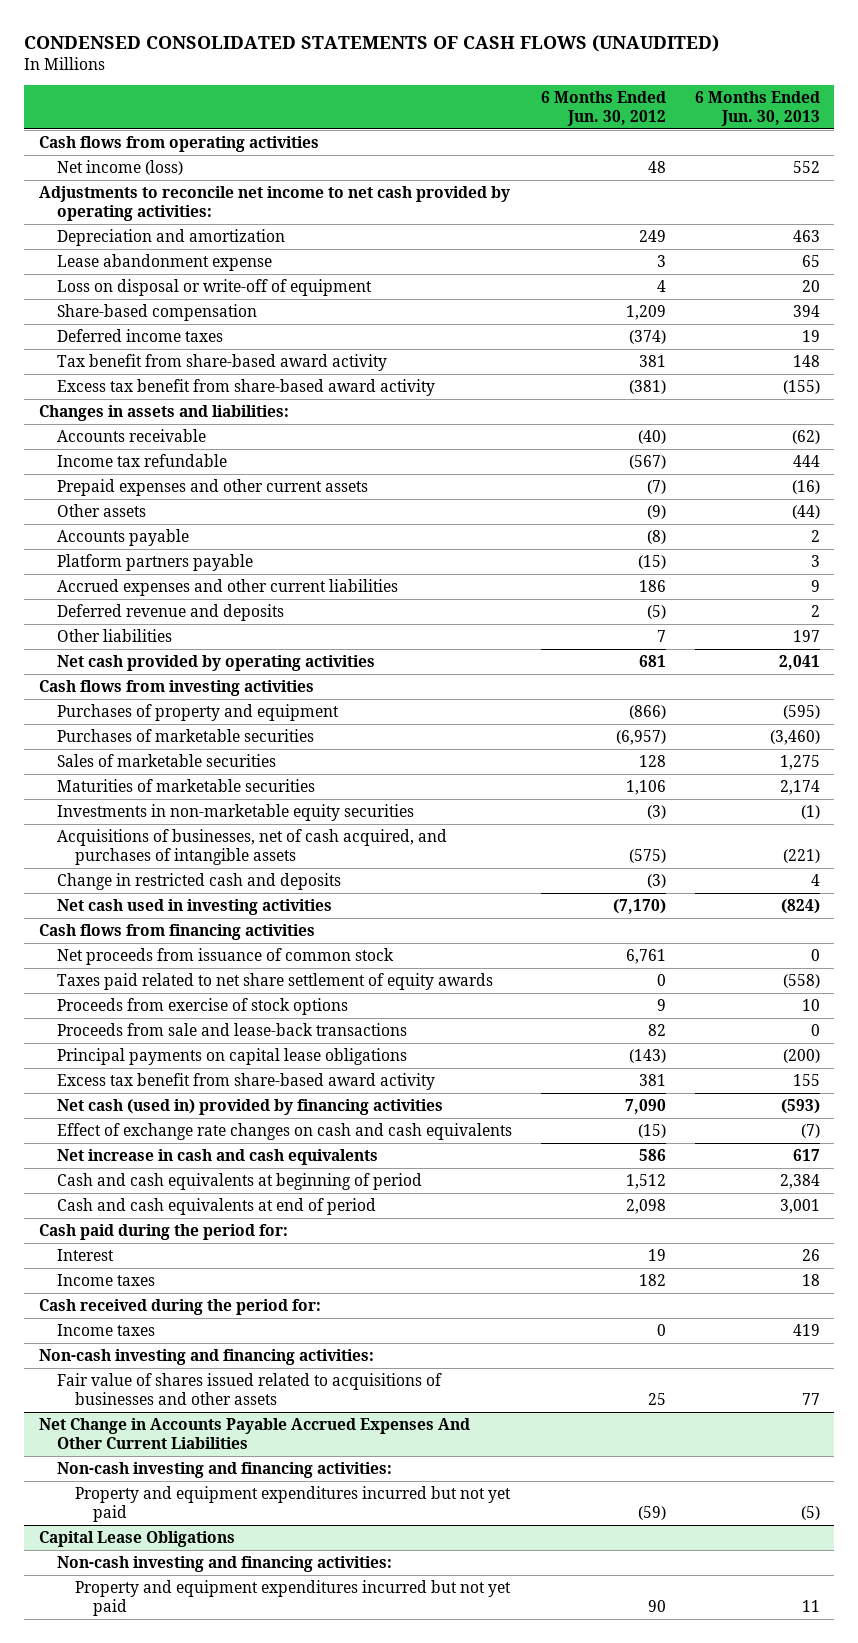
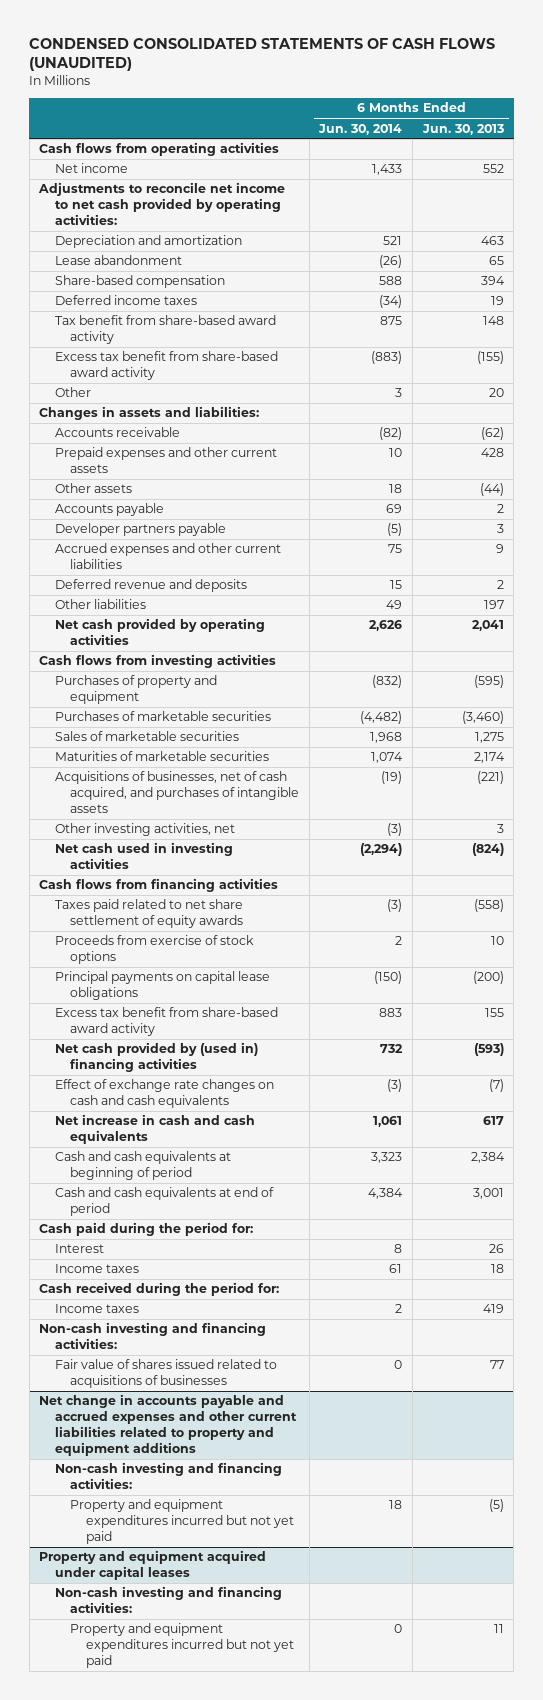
- | 6 Months Ended Jun. 30, 2012 | 6 Months Ended Jun. 30, 2013
+ | 6 Months Ended Jun. 30, 2014 | 6 Months Ended Jun. 30, 2013
- Net income (loss) | 48 | 552
+ Net income | 1,433 | 552
- Lease abandonment expense | 3 | 65
- Loss on disposal or write-off of equipment | 4 | 20
+ Lease abandonment | (26) | 65
+ Other | 3 | 20
- Income tax refundable | (567) | 444
- Prepaid expenses and other current assets | (7) | (16)
+ Prepaid expenses and other current assets | 10 | 428
- Platform partners payable | (15) | 3
+ Developer partners payable | (5) | 3
- Investments in non-marketable equity securities | (3) | (1)
- Change in restricted cash and deposits | (3) | 4
+ Other investing activities, net | (3) | 3
- Net proceeds from issuance of common stock | 6,761 | 0
- Proceeds from sale and lease-back transactions | 82 | 0
- Net cash (used in) provided by financing activities | 7,090 | (593)
+ Net cash provided by (used in) financing activities | 732 | (593)
- Fair value of shares issued related to acquisitions of businesses and other assets | 25 | 77
- Net Change in Accounts Payable Accrued Expenses And Other Current Liabilities
+ Fair value of shares issued related to acquisitions of businesses | 0 | 77
+ Net change in accounts payable and accrued expenses and other current liabilities related to property and equipment additions
- Capital Lease Obligations
+ Property and equipment acquired under capital leases

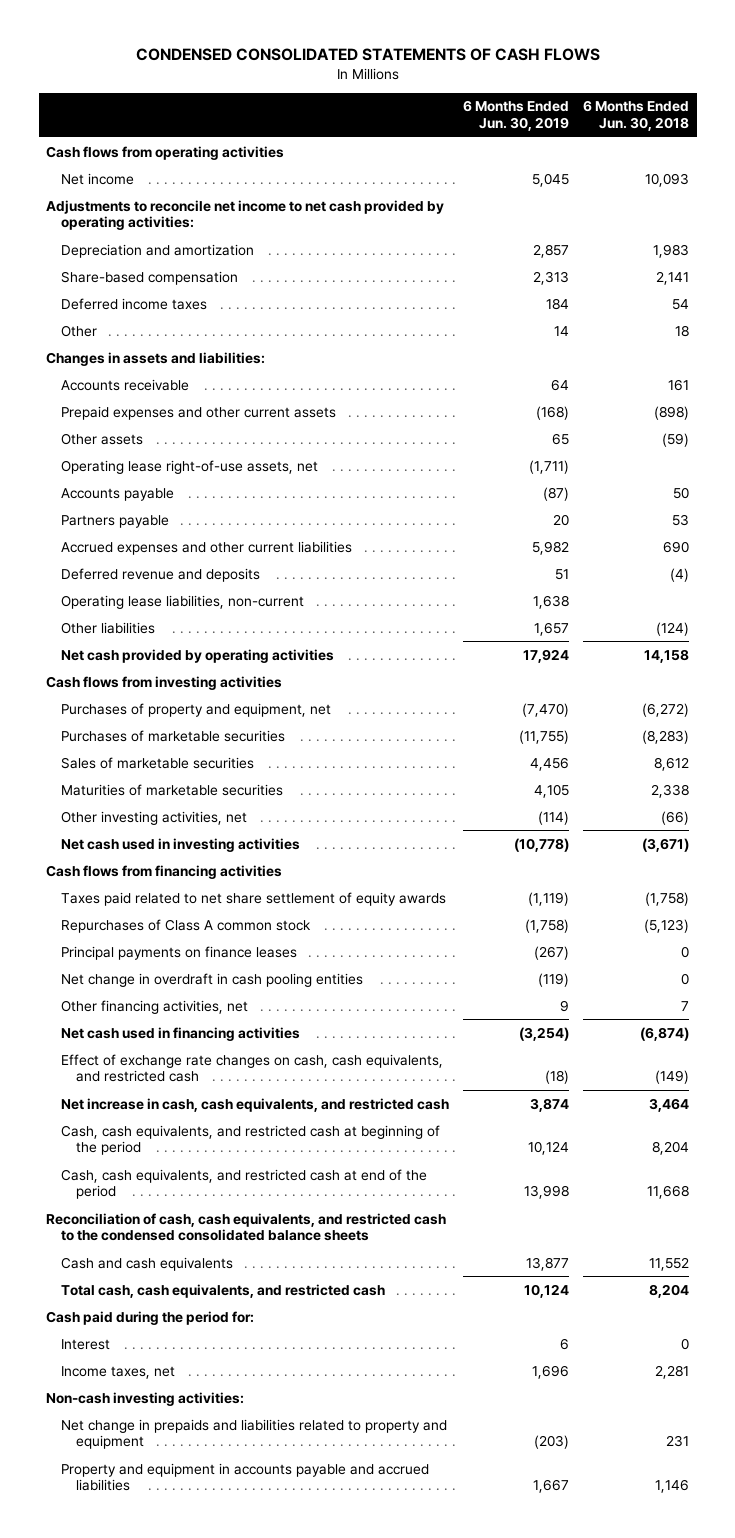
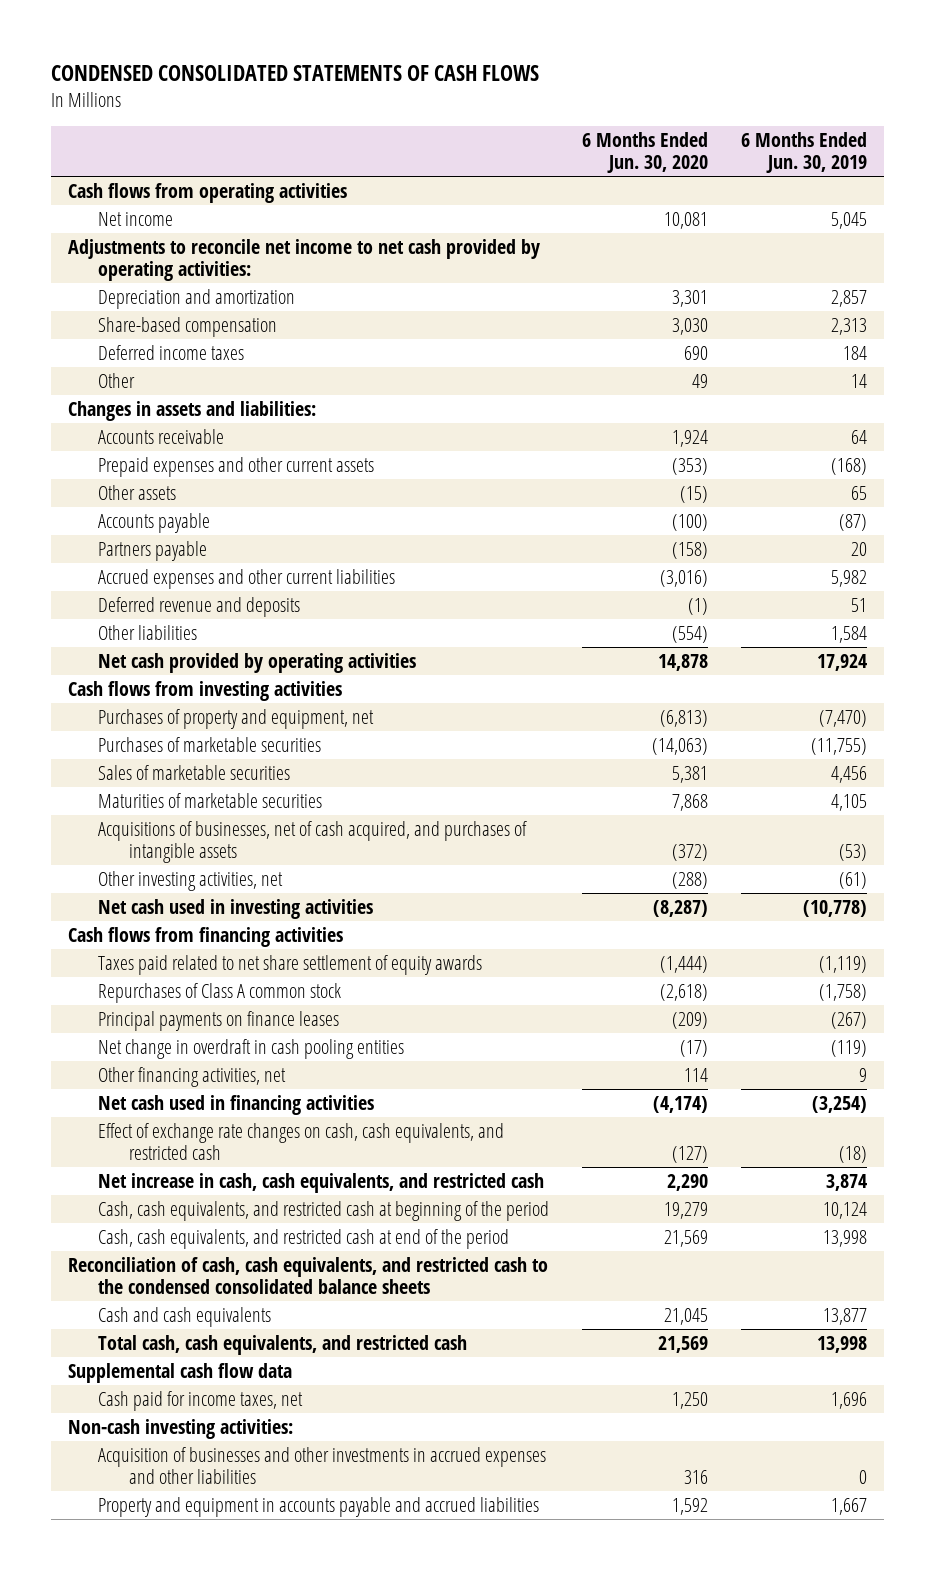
- | 6 Months Ended Jun. 30, 2019 | 6 Months Ended Jun. 30, 2018
+ | 6 Months Ended Jun. 30, 2020 | 6 Months Ended Jun. 30, 2019
- Operating lease right-of-use assets, net | (1,711) |
- Operating lease liabilities, non-current | 1,638 |
- Other liabilities | 1,657 | (124)
+ Other liabilities | (554) | 1,584
- Other investing activities, net | (114) | (66)
+ Acquisitions of businesses, net of cash acquired, and purchases of intangible assets | (372) | (53)
+ Other investing activities, net | (288) | (61)
- Total cash, cash equivalents, and restricted cash | 10,124 | 8,204
- Cash paid during the period for:
- Interest | 6 | 0
- Income taxes, net | 1,696 | 2,281
+ Total cash, cash equivalents, and restricted cash | 21,569 | 13,998
+ Supplemental cash flow data
+ Cash paid for income taxes, net | 1,250 | 1,696
- Net change in prepaids and liabilities related to property and equipment | (203) | 231
+ Acquisition of businesses and other investments in accrued expenses and other liabilities | 316 | 0

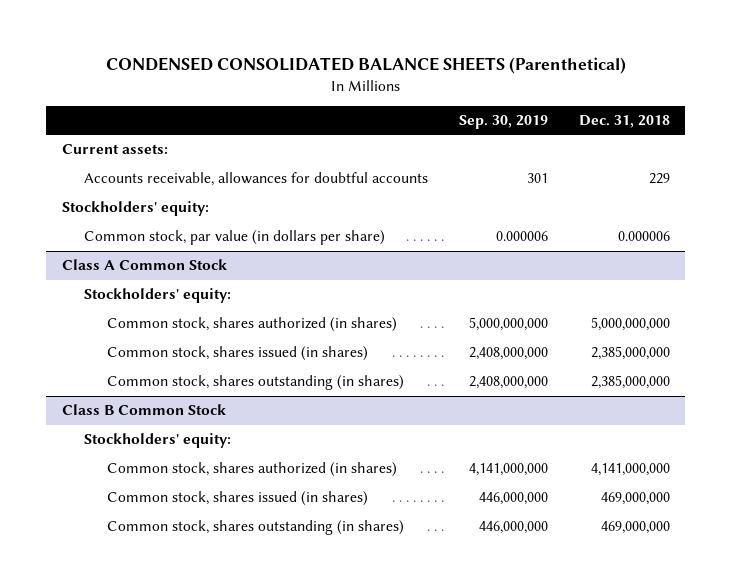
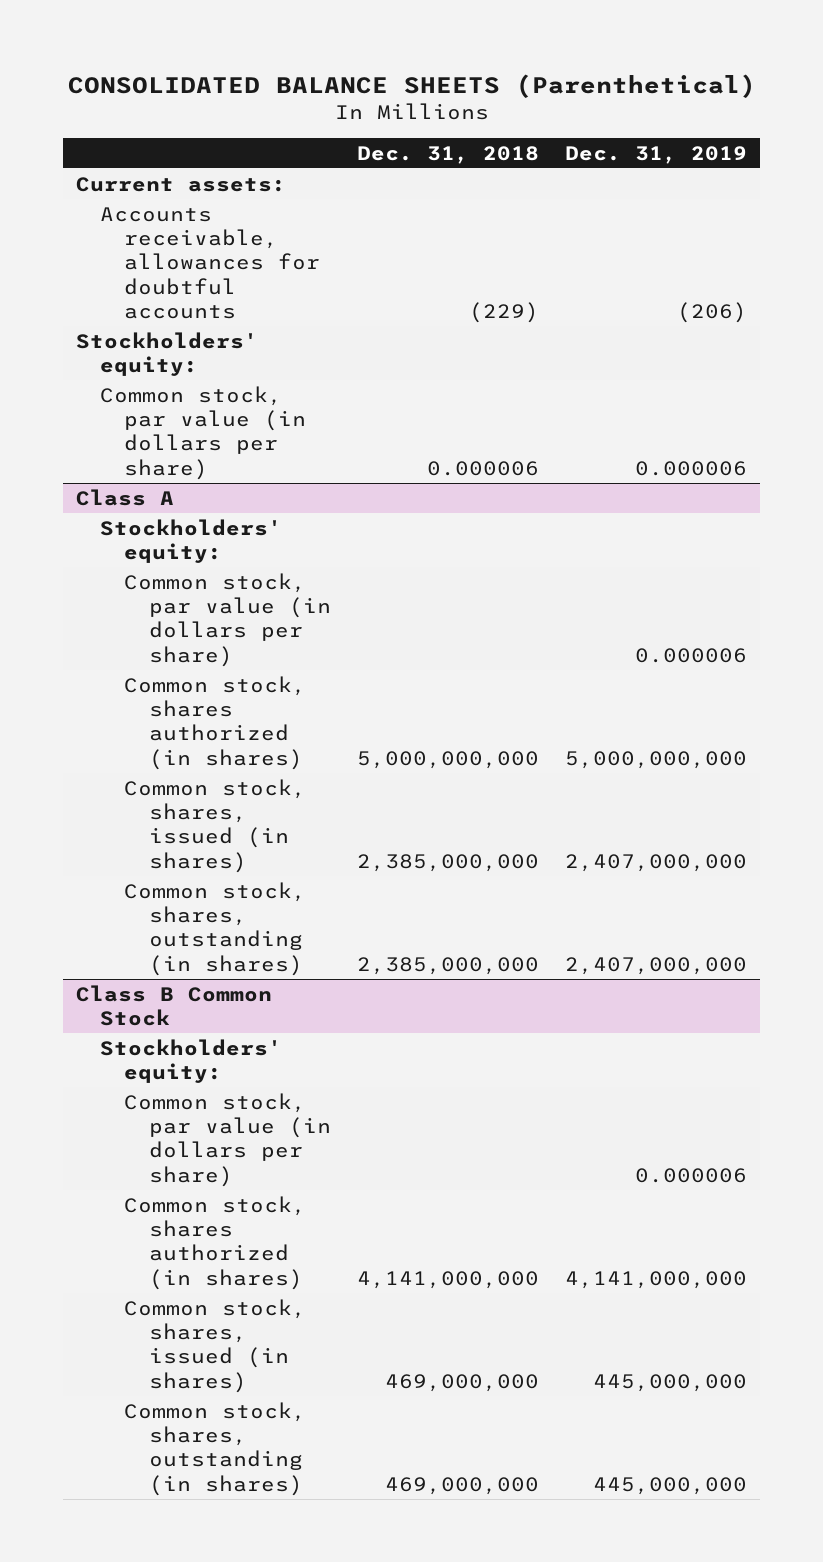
- CONDENSED CONSOLIDATED BALANCE SHEETS (Parenthetical)
+ CONSOLIDATED BALANCE SHEETS (Parenthetical)
- | Sep. 30, 2019 | Dec. 31, 2018
+ | Dec. 31, 2018 | Dec. 31, 2019
- Accounts receivable, allowances for doubtful accounts | 301 | 229
+ Accounts receivable, allowances for doubtful accounts | (229) | (206)
- Class A Common Stock
+ Class A
+ Common stock, par value (in dollars per share) | | 0.000006
- Common stock, shares issued (in shares) | 2,408,000,000 | 2,385,000,000
- Common stock, shares outstanding (in shares) | 2,408,000,000 | 2,385,000,000
+ Common stock, shares, issued (in shares) | 2,385,000,000 | 2,407,000,000
+ Common stock, shares, outstanding (in shares) | 2,385,000,000 | 2,407,000,000
@ Class B Common Stock
+ Common stock, par value (in dollars per share) | | 0.000006
- Common stock, shares issued (in shares) | 446,000,000 | 469,000,000
- Common stock, shares outstanding (in shares) | 446,000,000 | 469,000,000
+ Common stock, shares, issued (in shares) | 469,000,000 | 445,000,000
+ Common stock, shares, outstanding (in shares) | 469,000,000 | 445,000,000

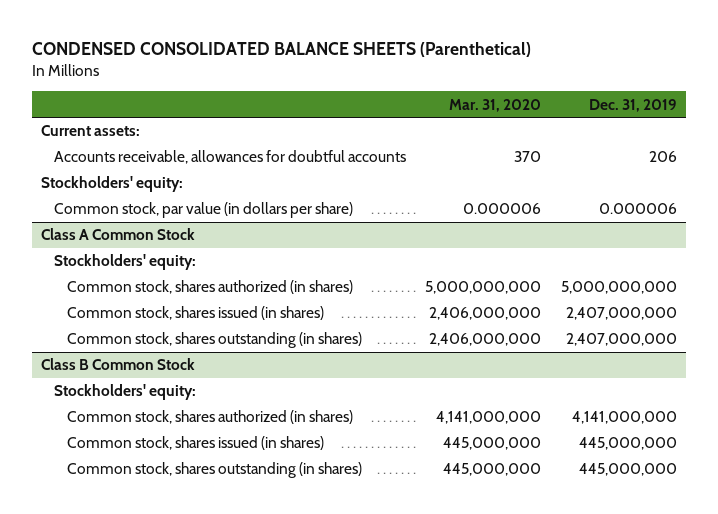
- CONSOLIDATED BALANCE SHEETS (Parenthetical)
+ CONDENSED CONSOLIDATED BALANCE SHEETS (Parenthetical)
- | Dec. 31, 2018 | Dec. 31, 2019
+ | Mar. 31, 2020 | Dec. 31, 2019
- Accounts receivable, allowances for doubtful accounts | (229) | (206)
+ Accounts receivable, allowances for doubtful accounts | 370 | 206
- Class A
+ Class A Common Stock
- Common stock, par value (in dollars per share) | | 0.000006
- Common stock, shares, issued (in shares) | 2,385,000,000 | 2,407,000,000
- Common stock, shares, outstanding (in shares) | 2,385,000,000 | 2,407,000,000
+ Common stock, shares issued (in shares) | 2,406,000,000 | 2,407,000,000
+ Common stock, shares outstanding (in shares) | 2,406,000,000 | 2,407,000,000
@ Class B Common Stock
- Common stock, par value (in dollars per share) | | 0.000006
- Common stock, shares, issued (in shares) | 469,000,000 | 445,000,000
- Common stock, shares, outstanding (in shares) | 469,000,000 | 445,000,000
+ Common stock, shares issued (in shares) | 445,000,000 | 445,000,000
+ Common stock, shares outstanding (in shares) | 445,000,000 | 445,000,000

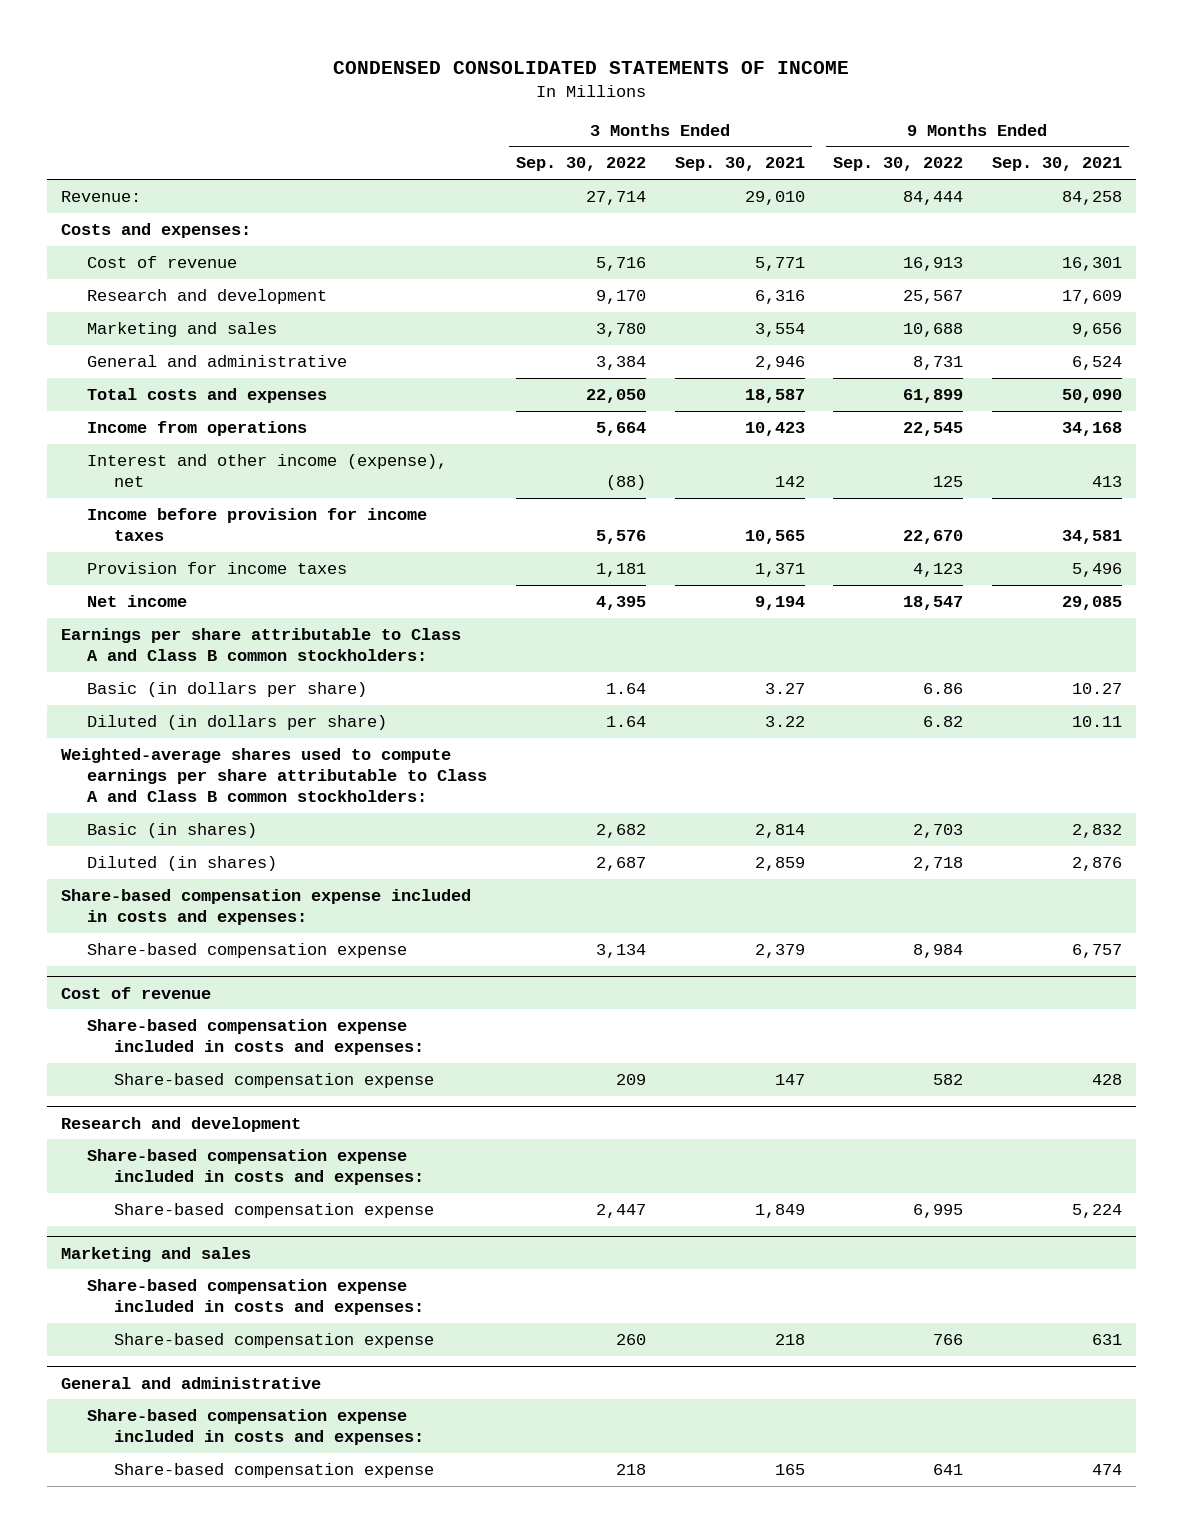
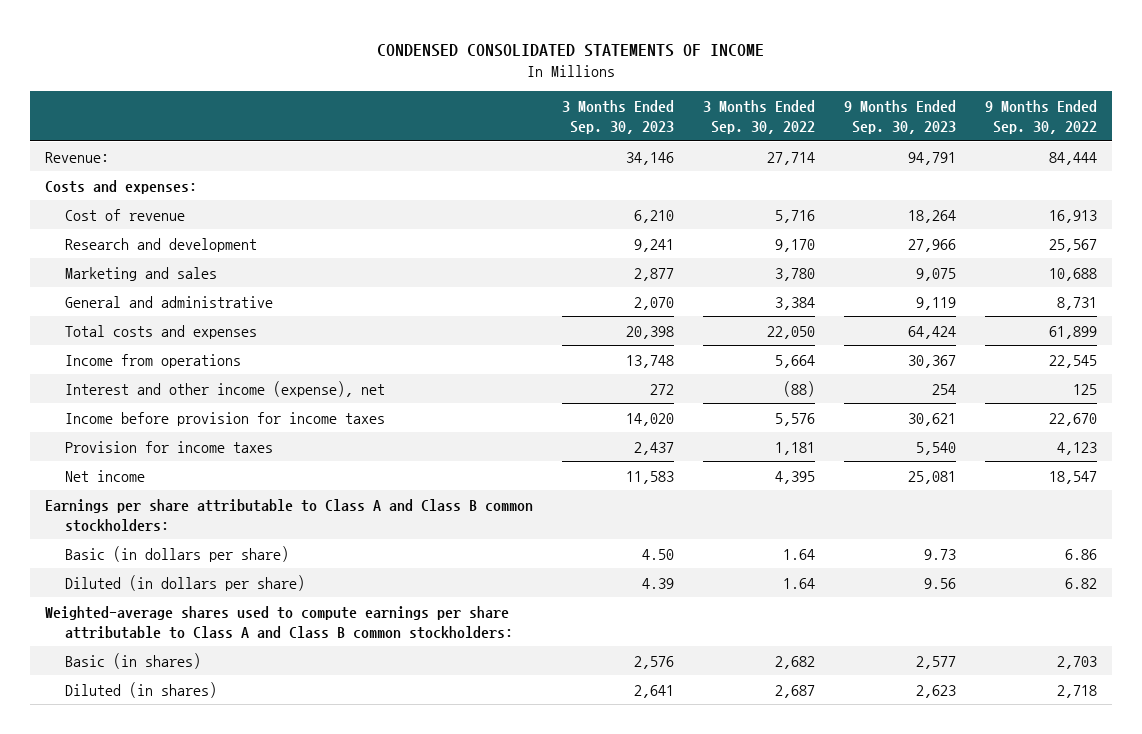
- | 3 Months Ended Sep. 30, 2022 | 3 Months Ended Sep. 30, 2021 | 9 Months Ended Sep. 30, 2022 | 9 Months Ended Sep. 30, 2021
+ | 3 Months Ended Sep. 30, 2023 | 3 Months Ended Sep. 30, 2022 | 9 Months Ended Sep. 30, 2023 | 9 Months Ended Sep. 30, 2022
- Share-based compensation expense included in costs and expenses:
- Share-based compensation expense | 3,134 | 2,379 | 8,984 | 6,757
- Cost of revenue
- Share-based compensation expense included in costs and expenses:
- Share-based compensation expense | 209 | 147 | 582 | 428
- Research and development
- Share-based compensation expense included in costs and expenses:
- Share-based compensation expense | 2,447 | 1,849 | 6,995 | 5,224
- Marketing and sales
- Share-based compensation expense included in costs and expenses:
- Share-based compensation expense | 260 | 218 | 766 | 631
- General and administrative
- Share-based compensation expense included in costs and expenses:
- Share-based compensation expense | 218 | 165 | 641 | 474

